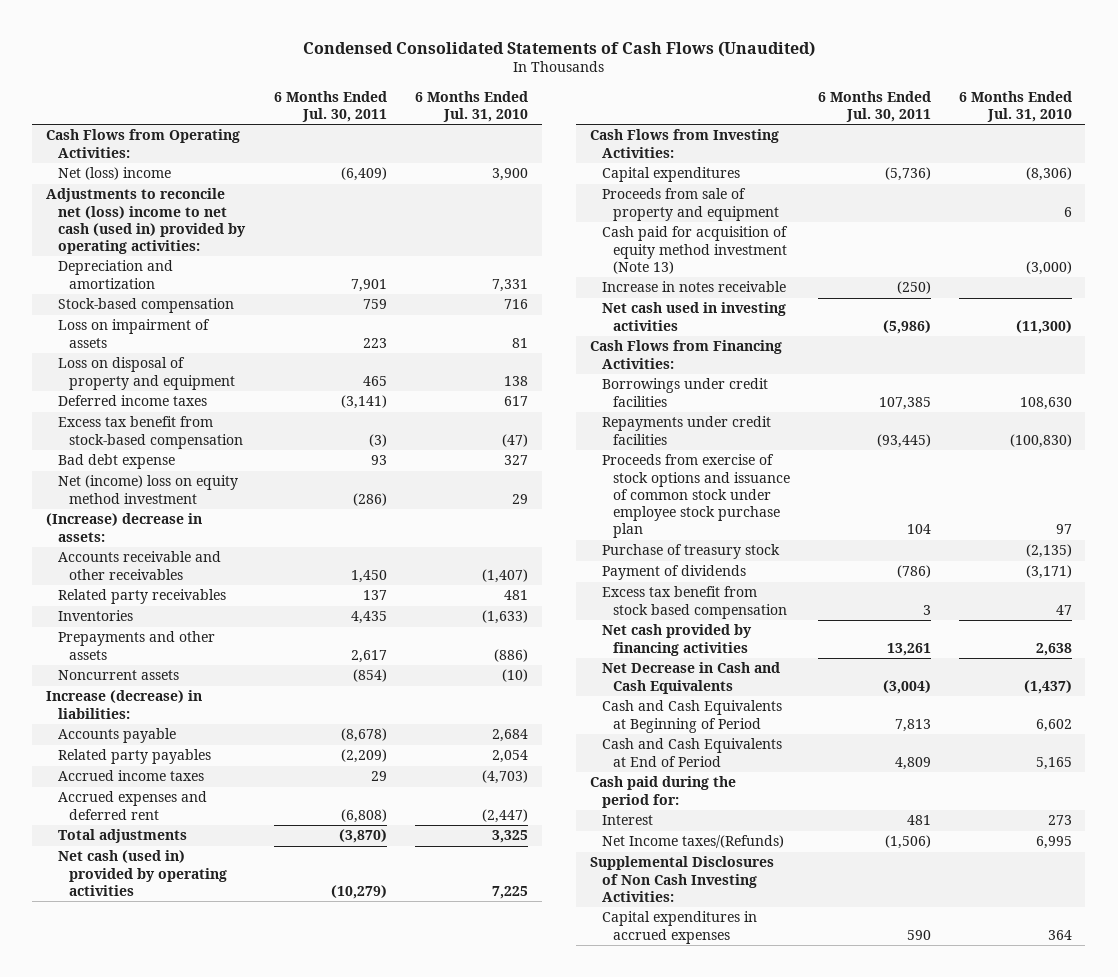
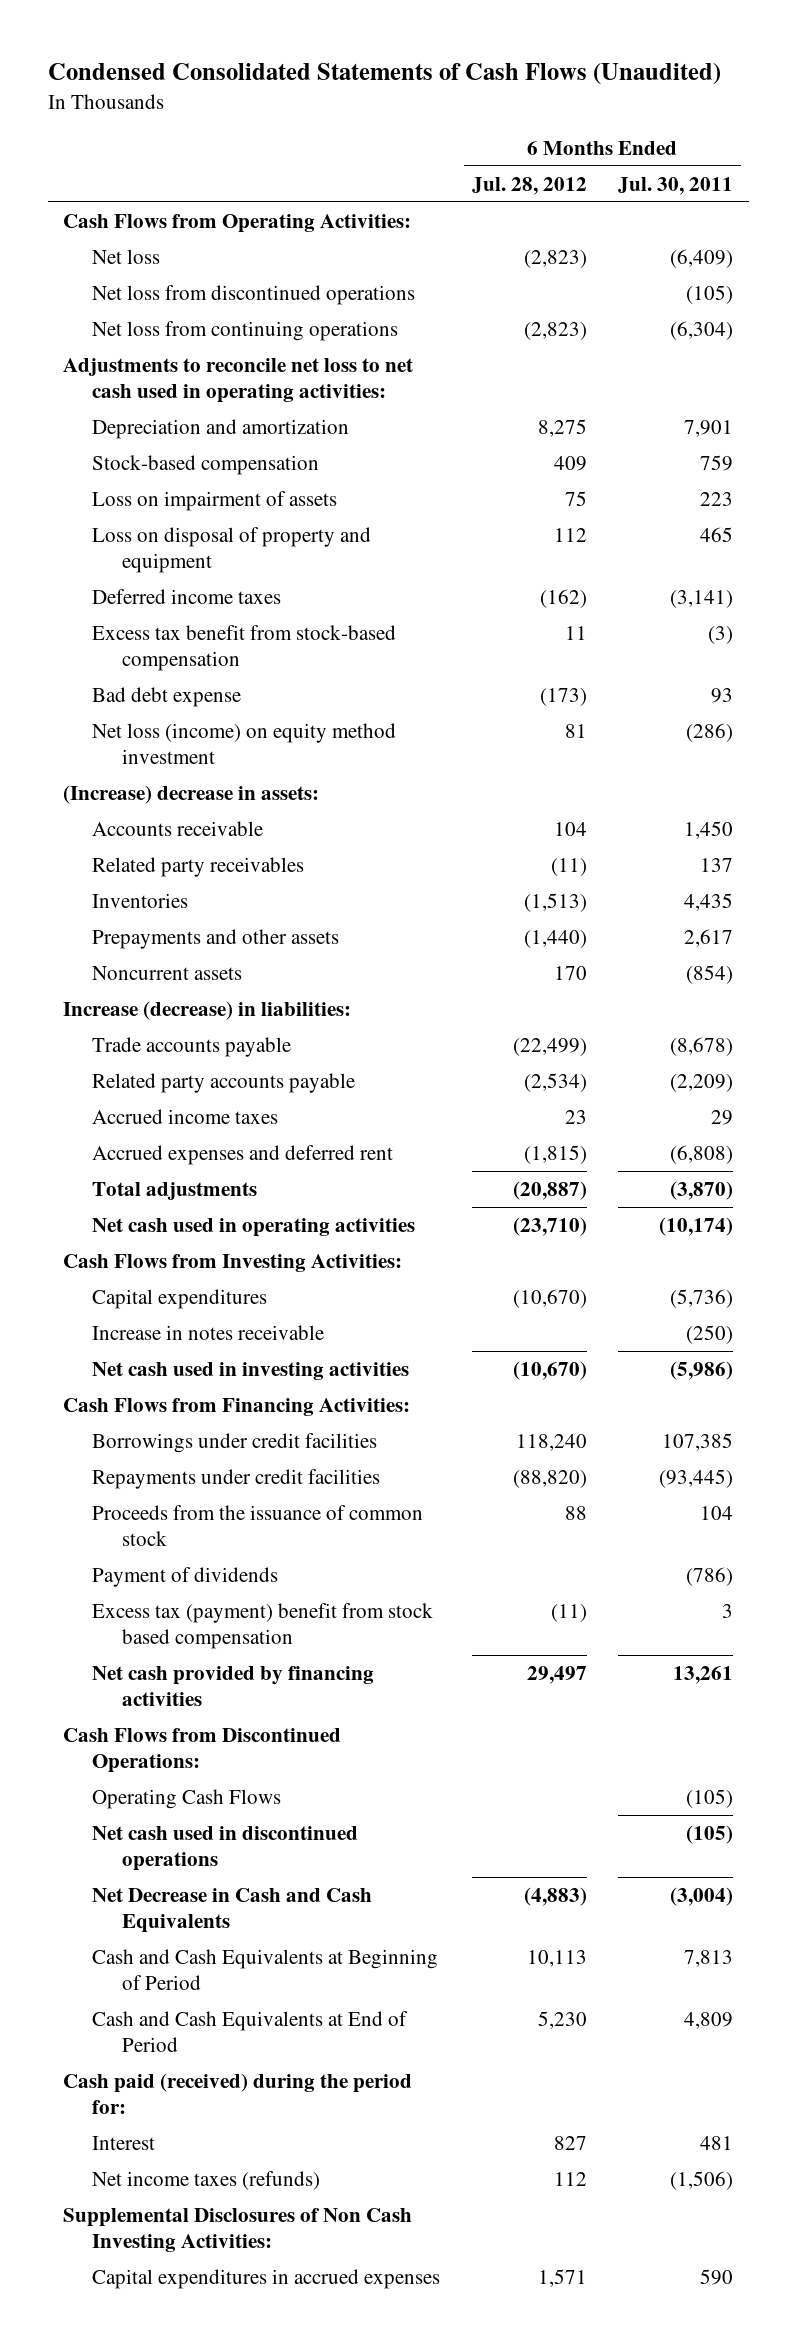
- | 6 Months Ended Jul. 30, 2011 | 6 Months Ended Jul. 31, 2010
+ | 6 Months Ended Jul. 28, 2012 | 6 Months Ended Jul. 30, 2011
- Net (loss) income | (6,409) | 3,900
- Adjustments to reconcile net (loss) income to net cash (used in) provided by operating activities:
+ Net loss | (2,823) | (6,409)
+ Net loss from discontinued operations | | (105)
+ Net loss from continuing operations | (2,823) | (6,304)
+ Adjustments to reconcile net loss to net cash used in operating activities:
- Net (income) loss on equity method investment | (286) | 29
+ Net loss (income) on equity method investment | 81 | (286)
- Accounts receivable and other receivables | 1,450 | (1,407)
+ Accounts receivable | 104 | 1,450
- Accounts payable | (8,678) | 2,684
- Related party payables | (2,209) | 2,054
+ Trade accounts payable | (22,499) | (8,678)
+ Related party accounts payable | (2,534) | (2,209)
- Net cash (used in) provided by operating activities | (10,279) | 7,225
+ Net cash used in operating activities | (23,710) | (10,174)
- Proceeds from sale of property and equipment | | 6
- Cash paid for acquisition of equity method investment (Note 13) | | (3,000)
- Proceeds from exercise of stock options and issuance of common stock under employee stock purchase plan | 104 | 97
- Purchase of treasury stock | | (2,135)
+ Proceeds from the issuance of common stock | 88 | 104
- Excess tax benefit from stock based compensation | 3 | 47
+ Excess tax (payment) benefit from stock based compensation | (11) | 3
+ Cash Flows from Discontinued Operations:
+ Operating Cash Flows | | (105)
+ Net cash used in discontinued operations | | (105)
- Cash paid during the period for:
+ Cash paid (received) during the period for:
- Net Income taxes/(Refunds) | (1,506) | 6,995
+ Net income taxes (refunds) | 112 | (1,506)

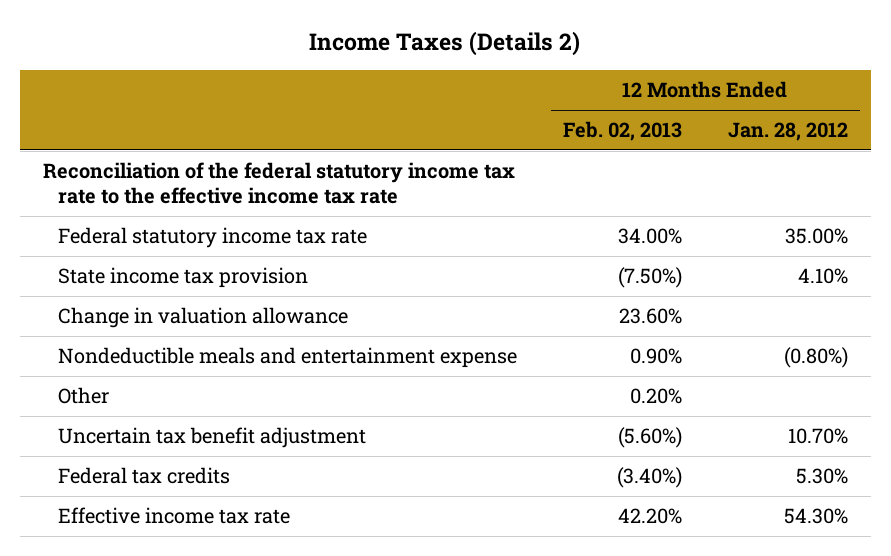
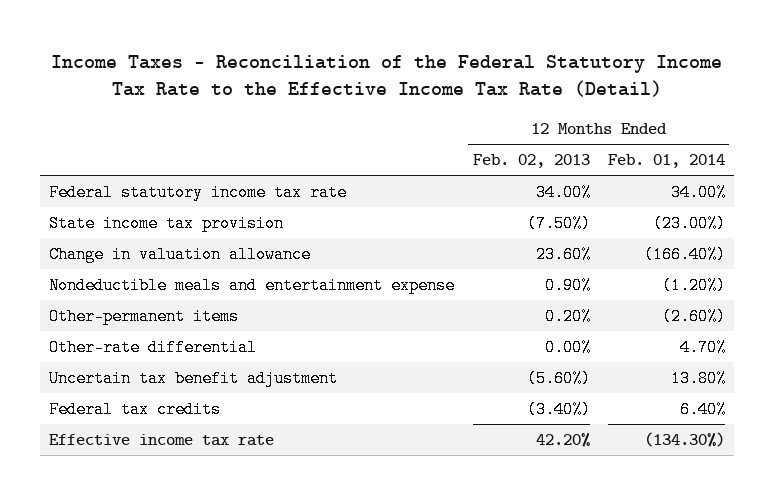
- Income Taxes (Details 2)
+ Income Taxes - Reconciliation of the Federal Statutory Income Tax Rate to the Effective Income Tax Rate (Detail)
- | 12 Months Ended Feb. 02, 2013 | 12 Months Ended Jan. 28, 2012
+ | 12 Months Ended Feb. 02, 2013 | 12 Months Ended Feb. 01, 2014
- Reconciliation of the federal statutory income tax rate to the effective income tax rate
- Other | 0.20% |
+ Other-permanent items | 0.20% | (2.60%)
+ Other-rate differential | 0.00% | 4.70%

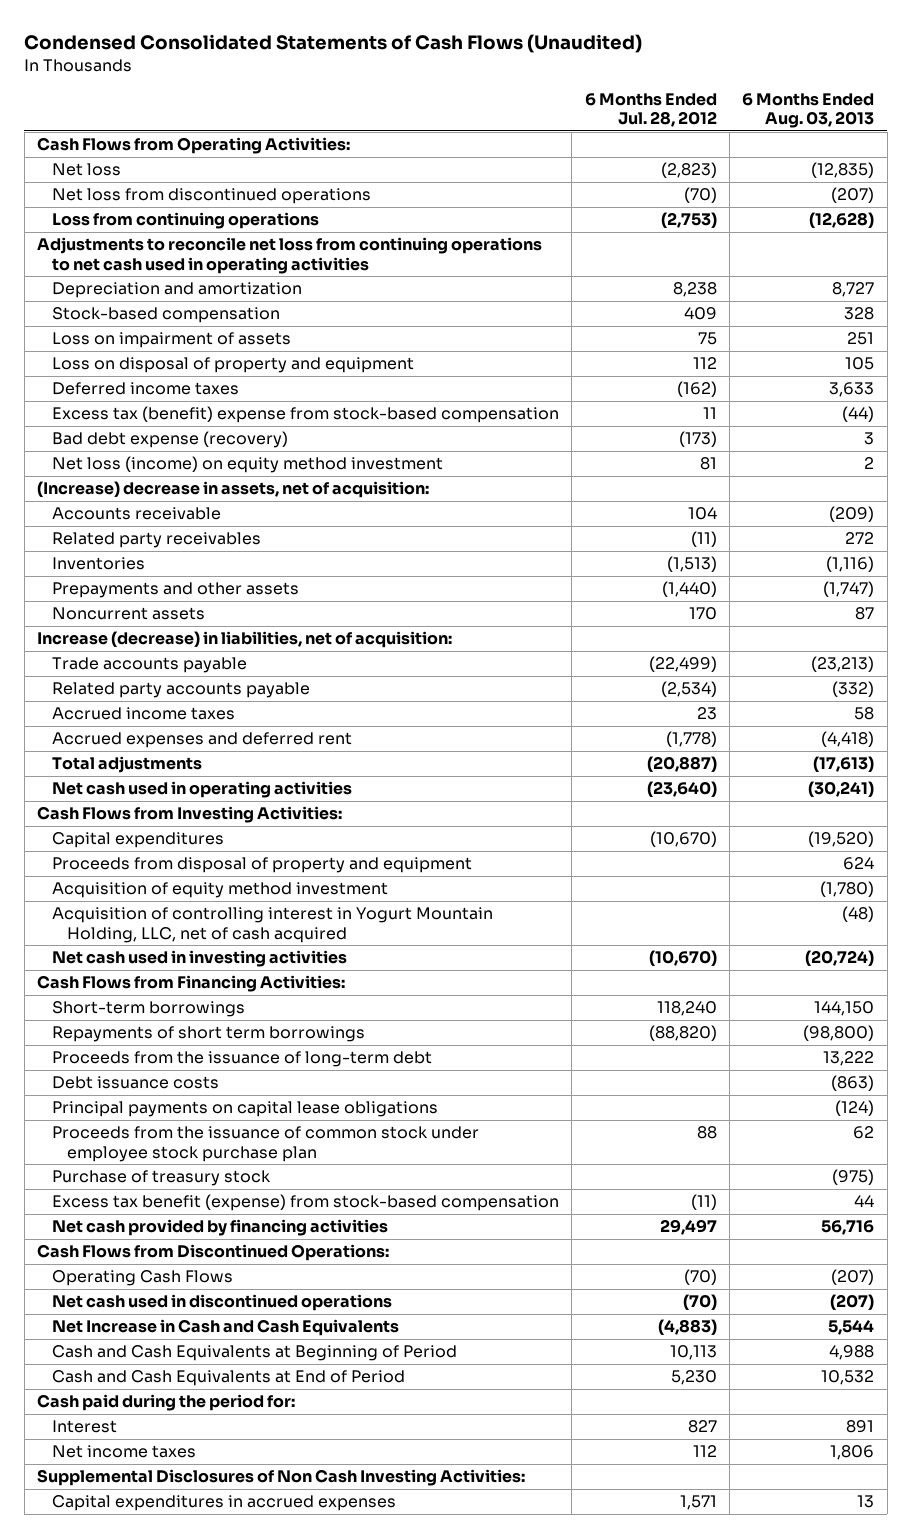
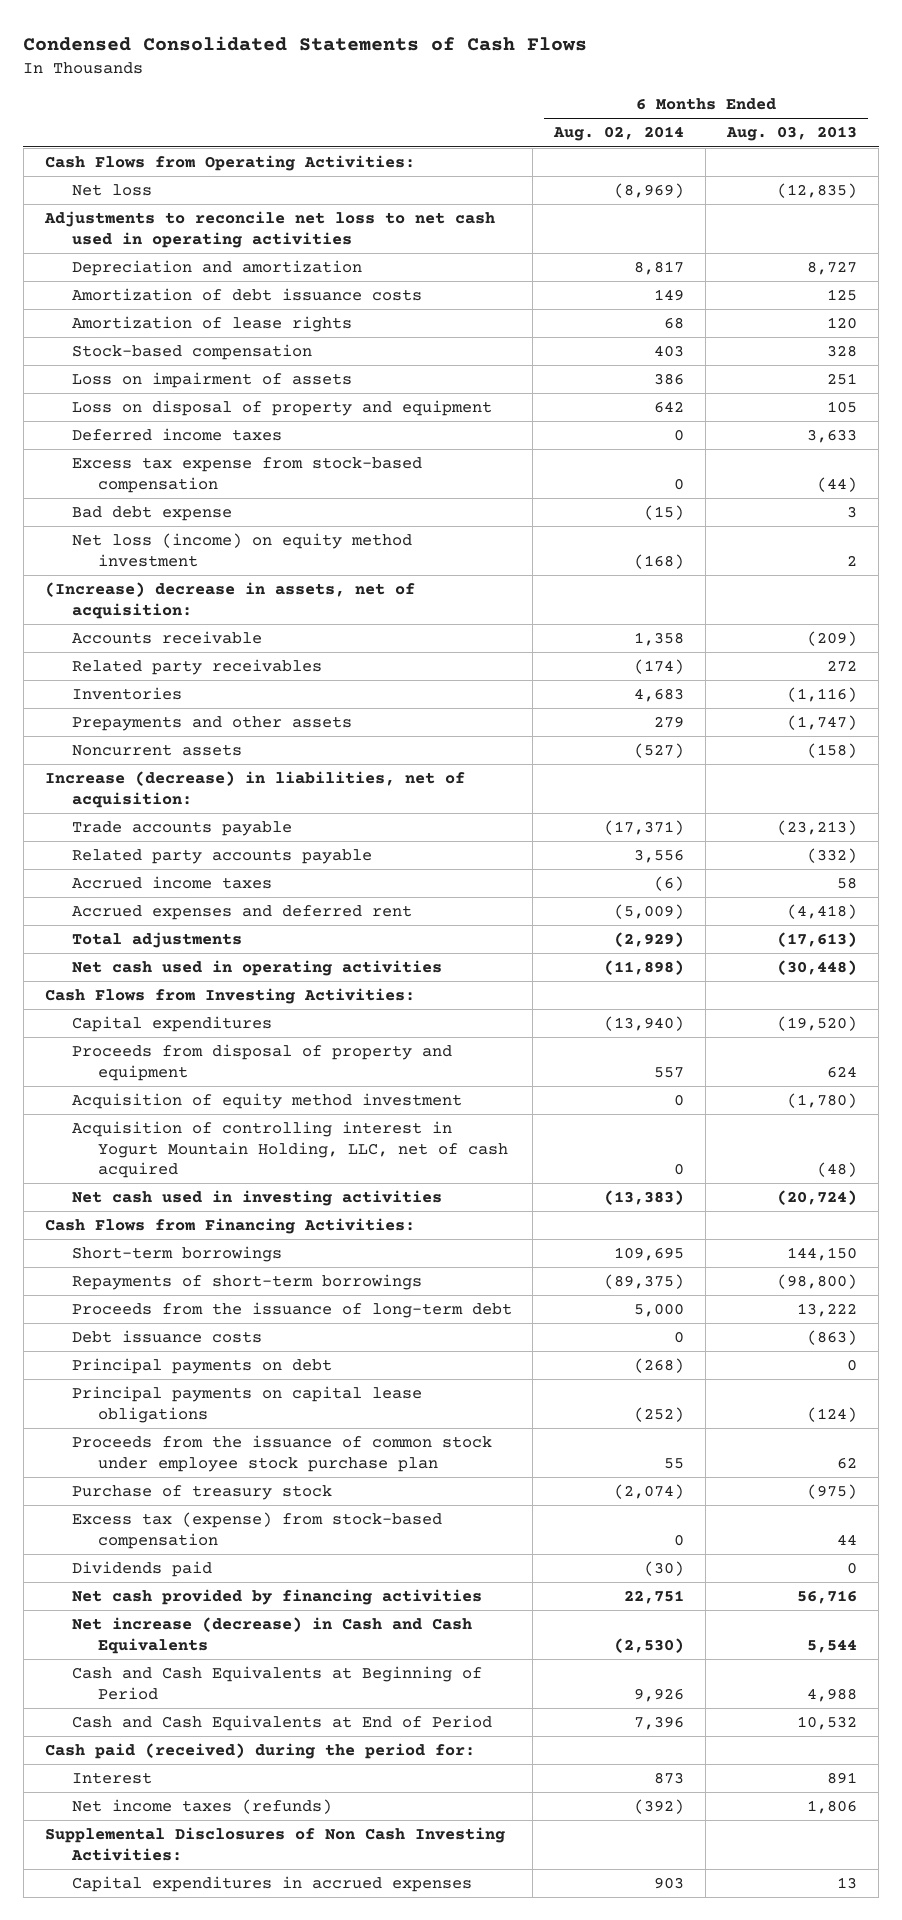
- Condensed Consolidated Statements of Cash Flows (Unaudited)
+ Condensed Consolidated Statements of Cash Flows
- | 6 Months Ended Jul. 28, 2012 | 6 Months Ended Aug. 03, 2013
+ | 6 Months Ended Aug. 02, 2014 | 6 Months Ended Aug. 03, 2013
- Net loss from discontinued operations | (70) | (207)
- Loss from continuing operations | (2,753) | (12,628)
- Adjustments to reconcile net loss from continuing operations to net cash used in operating activities
+ Adjustments to reconcile net loss to net cash used in operating activities
+ Amortization of debt issuance costs | 149 | 125
+ Amortization of lease rights | 68 | 120
- Excess tax (benefit) expense from stock-based compensation | 11 | (44)
- Bad debt expense (recovery) | (173) | 3
+ Excess tax expense from stock-based compensation | 0 | (44)
+ Bad debt expense | (15) | 3
- Noncurrent assets | 170 | 87
+ Noncurrent assets | (527) | (158)
- Net cash used in operating activities | (23,640) | (30,241)
+ Net cash used in operating activities | (11,898) | (30,448)
- Repayments of short term borrowings | (88,820) | (98,800)
+ Repayments of short-term borrowings | (89,375) | (98,800)
+ Principal payments on debt | (268) | 0
- Excess tax benefit (expense) from stock-based compensation | (11) | 44
+ Excess tax (expense) from stock-based compensation | 0 | 44
+ Dividends paid | (30) | 0
- Cash Flows from Discontinued Operations:
- Operating Cash Flows | (70) | (207)
- Net cash used in discontinued operations | (70) | (207)
- Net Increase in Cash and Cash Equivalents | (4,883) | 5,544
+ Net increase (decrease) in Cash and Cash Equivalents | (2,530) | 5,544
- Cash paid during the period for:
+ Cash paid (received) during the period for:
- Net income taxes | 112 | 1,806
+ Net income taxes (refunds) | (392) | 1,806

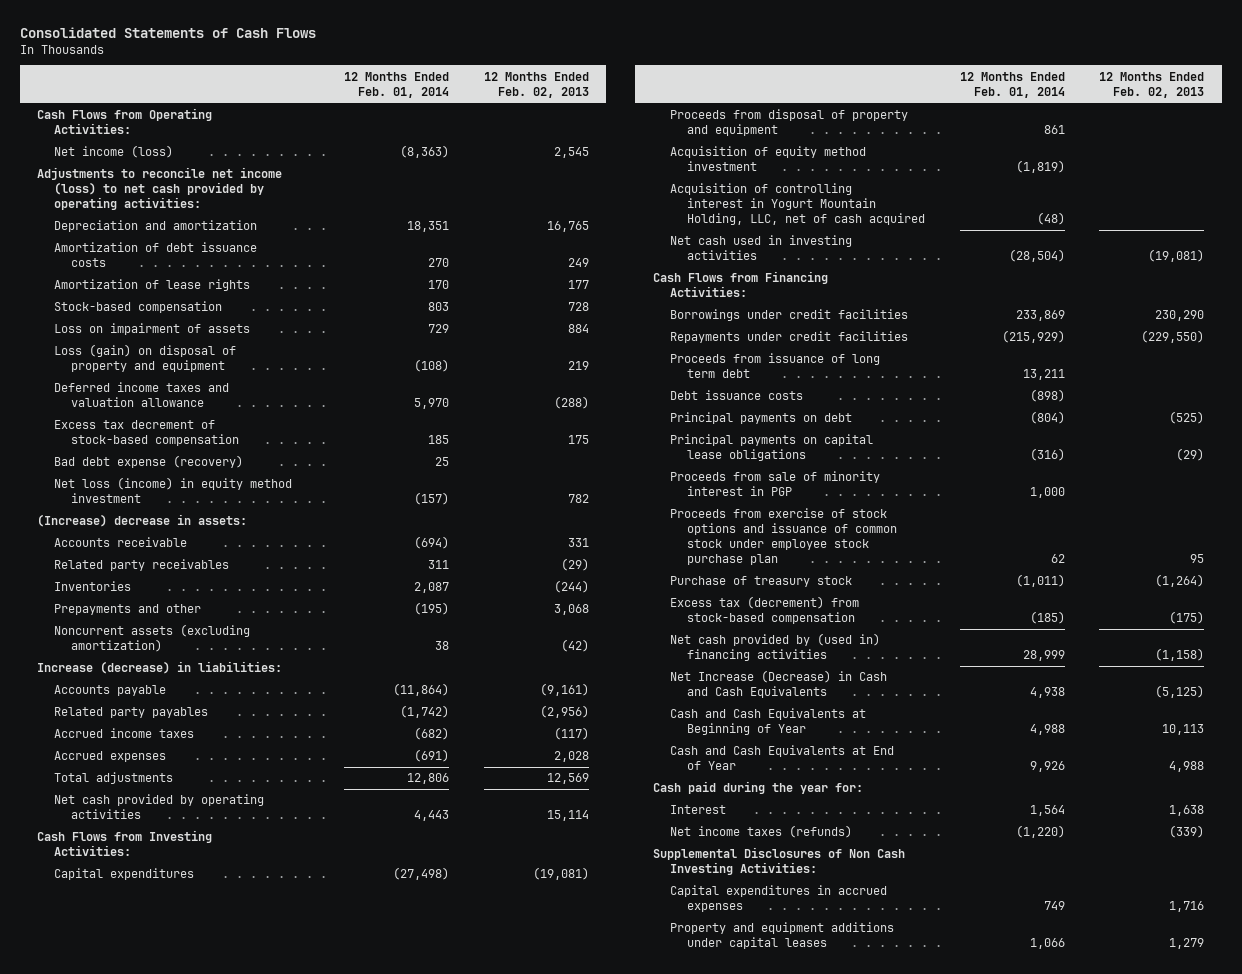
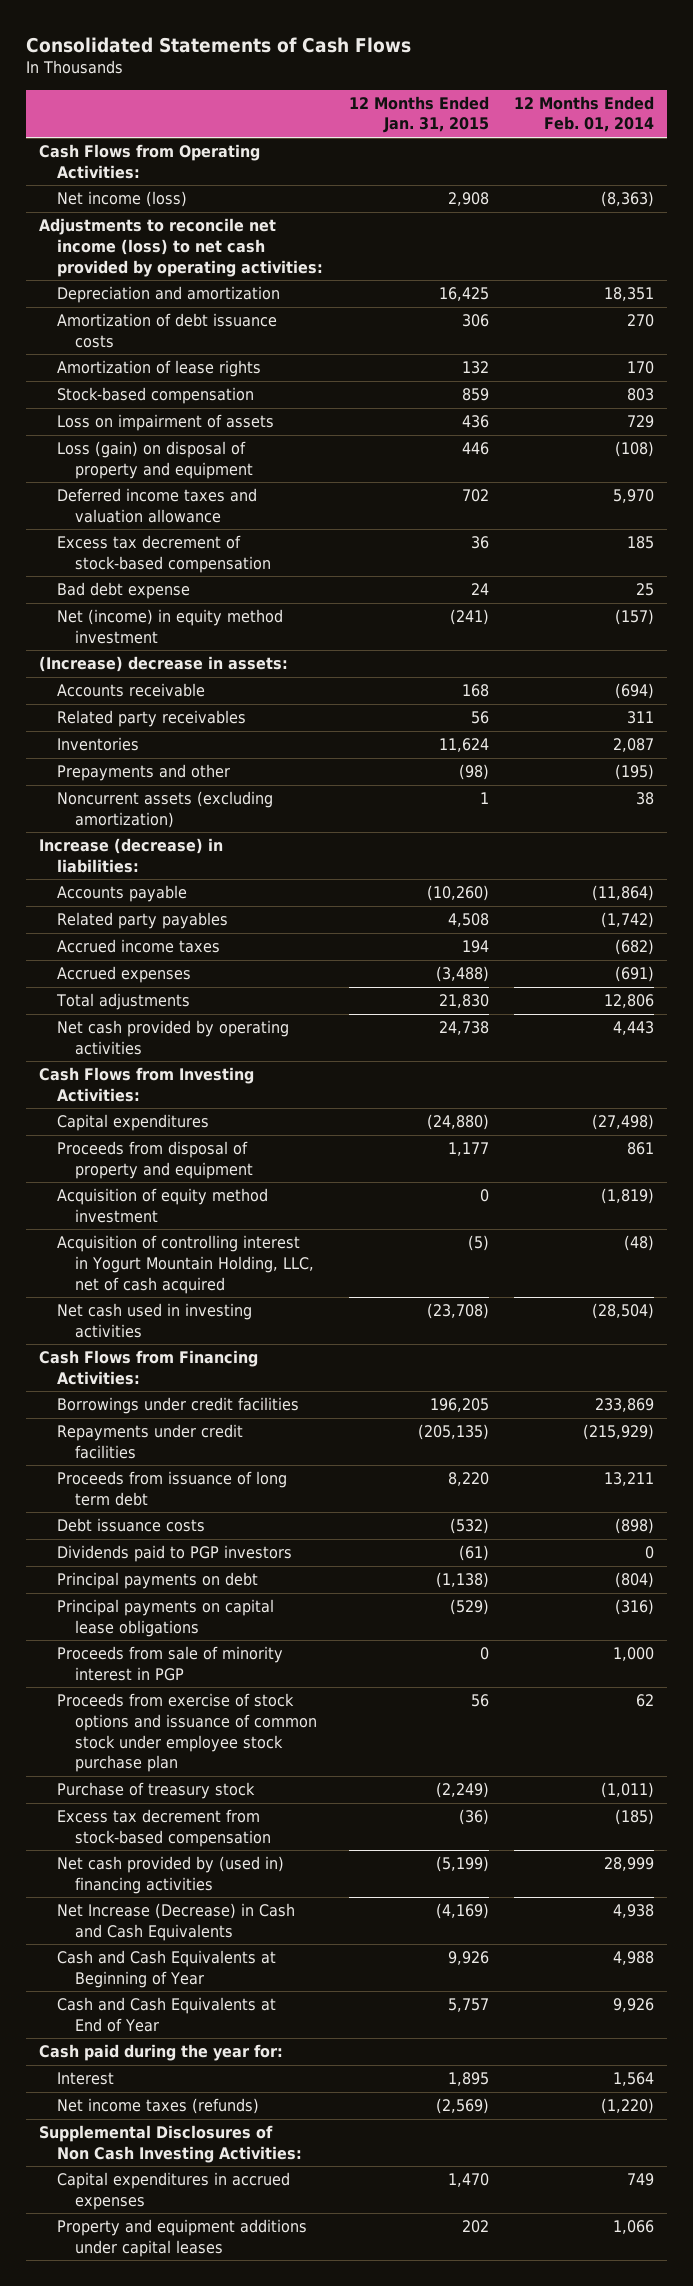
- | 12 Months Ended Feb. 01, 2014 | 12 Months Ended Feb. 02, 2013
+ | 12 Months Ended Jan. 31, 2015 | 12 Months Ended Feb. 01, 2014
- Bad debt expense (recovery) | 25 |
- Net loss (income) in equity method investment | (157) | 782
+ Bad debt expense | 24 | 25
+ Net (income) in equity method investment | (241) | (157)
+ Dividends paid to PGP investors | (61) | 0
- Excess tax (decrement) from stock-based compensation | (185) | (175)
+ Excess tax decrement from stock-based compensation | (36) | (185)

